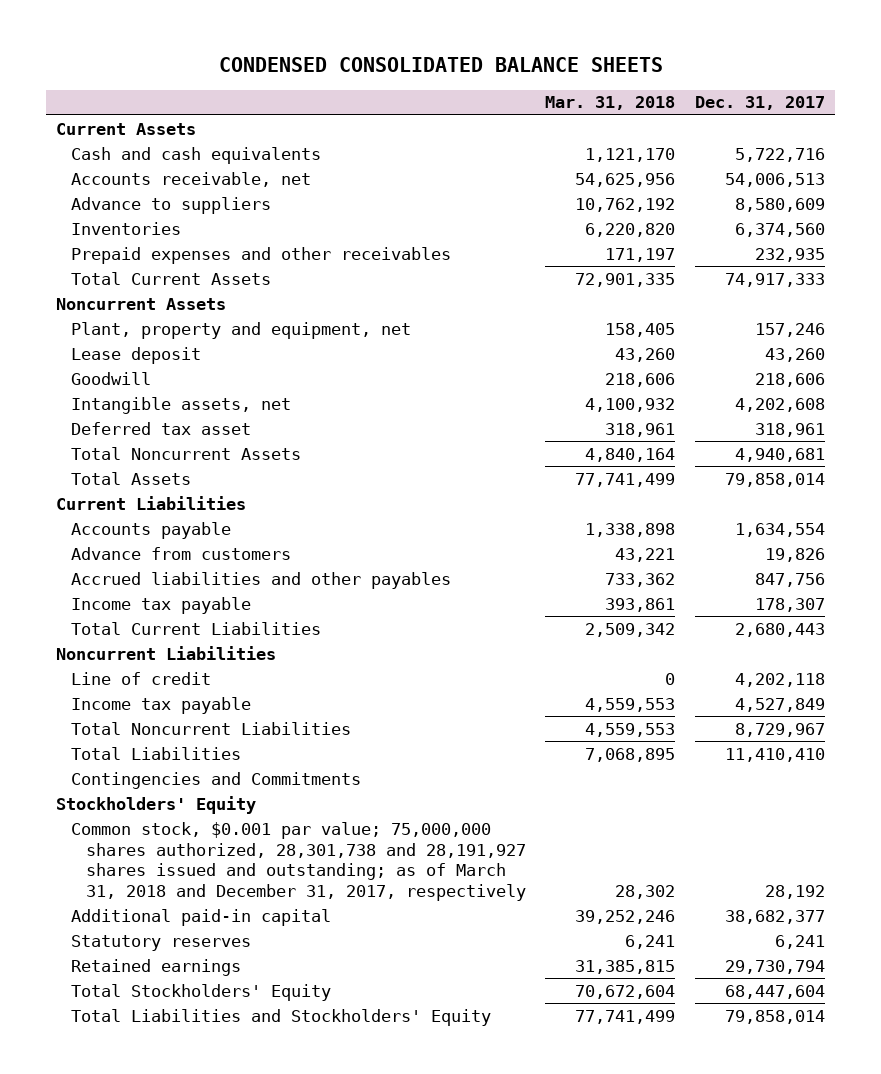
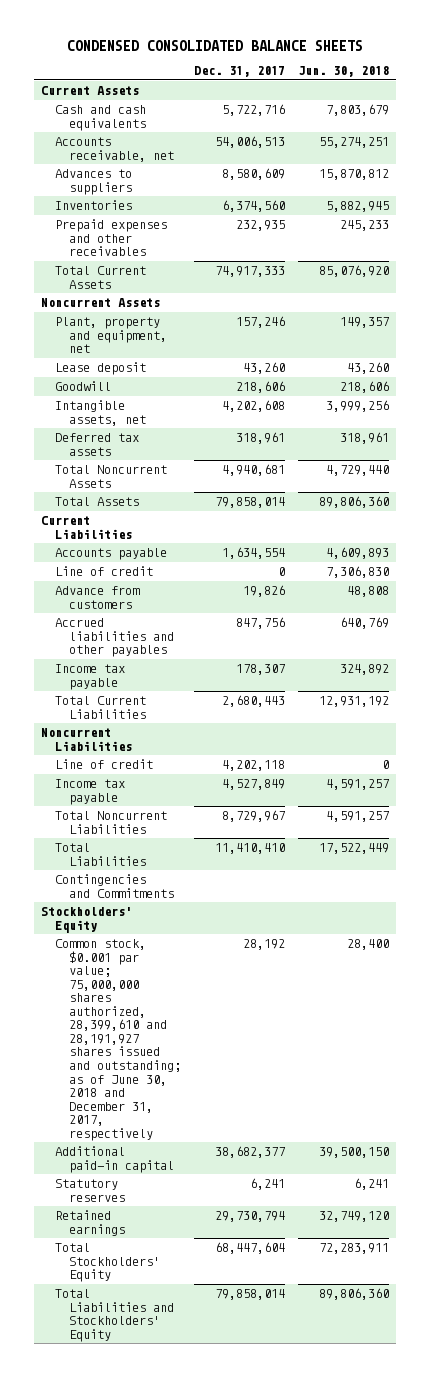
- | Mar. 31, 2018 | Dec. 31, 2017
+ | Dec. 31, 2017 | Jun. 30, 2018
- Advance to suppliers | 10,762,192 | 8,580,609
+ Advances to suppliers | 8,580,609 | 15,870,812
- Deferred tax asset | 318,961 | 318,961
+ Deferred tax assets | 318,961 | 318,961
+ Line of credit | 0 | 7,306,830
- Common stock, $0.001 par value; 75,000,000 shares authorized, 28,301,738 and 28,191,927 shares issued and outstanding; as of March 31, 2018 and December 31, 2017, respectively | 28,302 | 28,192
+ Common stock, $0.001 par value; 75,000,000 shares authorized, 28,399,610 and 28,191,927 shares issued and outstanding; as of June 30, 2018 and December 31, 2017, respectively | 28,192 | 28,400

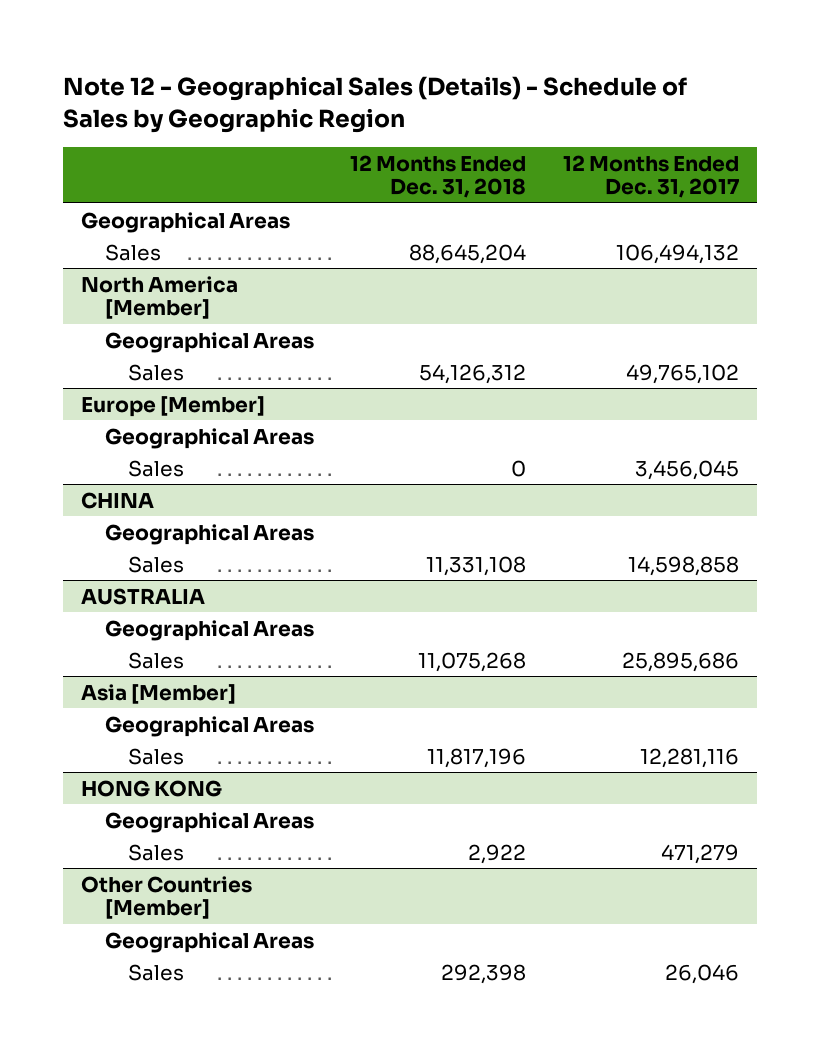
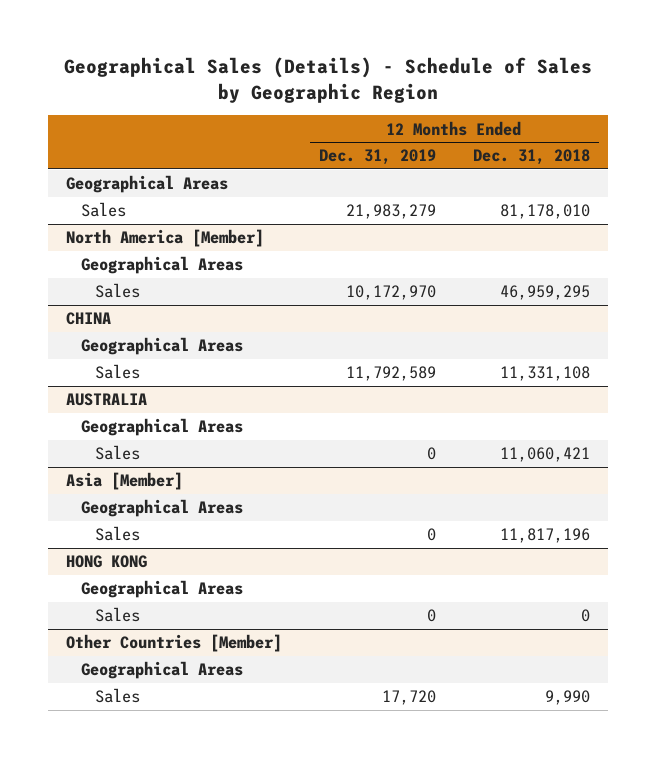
- Note 12 - Geographical Sales (Details) - Schedule of Sales by Geographic Region
+ Geographical Sales (Details) - Schedule of Sales by Geographic Region
- | 12 Months Ended Dec. 31, 2018 | 12 Months Ended Dec. 31, 2017
+ | 12 Months Ended Dec. 31, 2019 | 12 Months Ended Dec. 31, 2018
- Sales | 88,645,204 | 106,494,132
+ Sales | 21,983,279 | 81,178,010
@ North America [Member]
- Sales | 54,126,312 | 49,765,102
- Europe [Member]
- Geographical Areas
- Sales | 0 | 3,456,045
@ North America [Member]
+ Sales | 10,172,970 | 46,959,295
@ AUSTRALIA
- Sales | 11,075,268 | 25,895,686
+ Sales | 0 | 11,060,421
@ HONG KONG
- Sales | 2,922 | 471,279
+ Sales | 0 | 0
@ Other Countries [Member]
- Sales | 292,398 | 26,046
+ Sales | 17,720 | 9,990

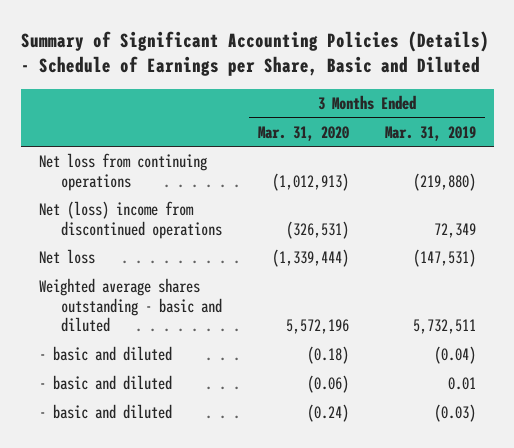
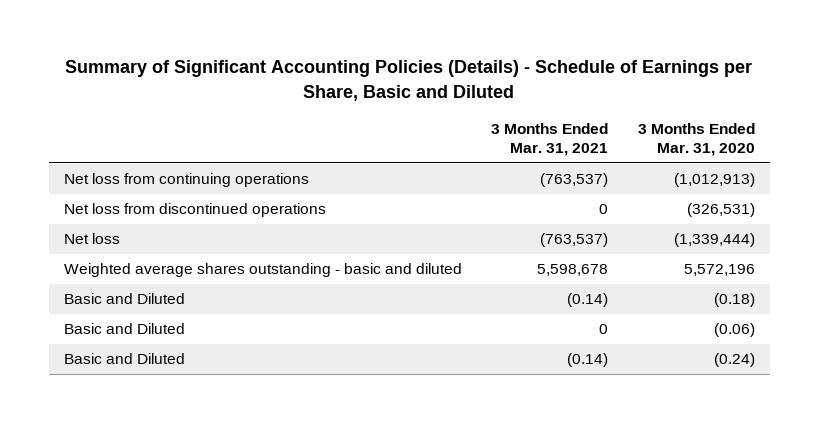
- | 3 Months Ended Mar. 31, 2020 | 3 Months Ended Mar. 31, 2019
+ | 3 Months Ended Mar. 31, 2021 | 3 Months Ended Mar. 31, 2020
- Net (loss) income from discontinued operations | (326,531) | 72,349
+ Net loss from discontinued operations | 0 | (326,531)
- - basic and diluted | (0.18) | (0.04)
- - basic and diluted | (0.06) | 0.01
- - basic and diluted | (0.24) | (0.03)
+ Basic and Diluted | (0.14) | (0.18)
+ Basic and Diluted | 0 | (0.06)
+ Basic and Diluted | (0.14) | (0.24)

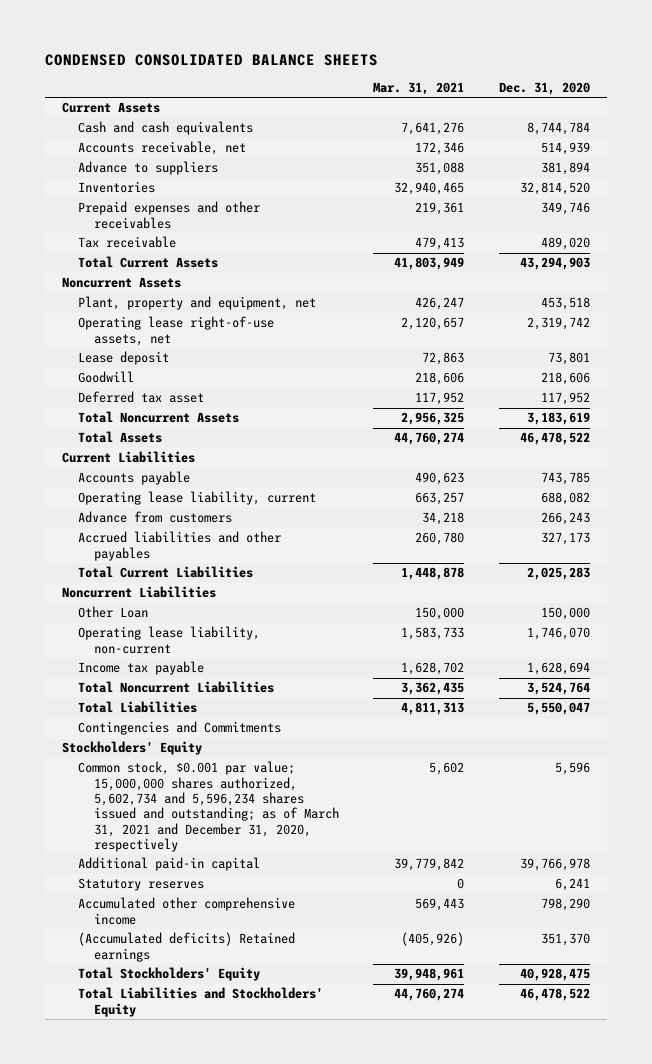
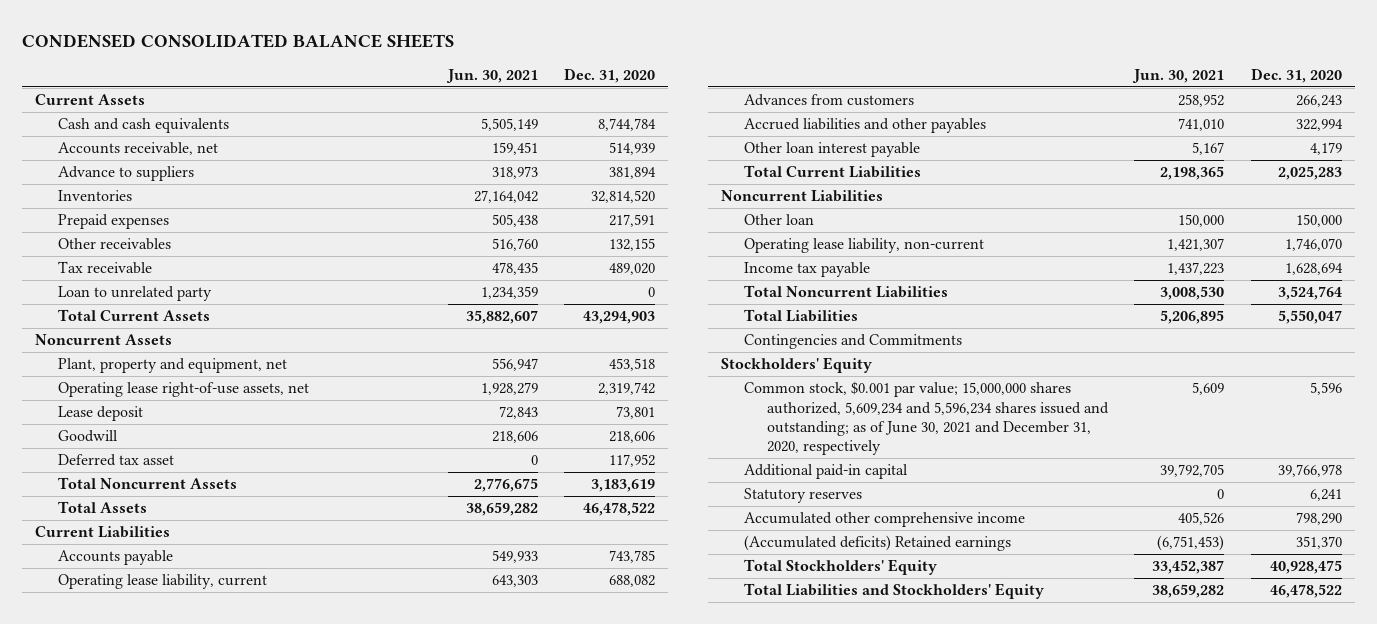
- | Mar. 31, 2021 | Dec. 31, 2020
+ | Jun. 30, 2021 | Dec. 31, 2020
- Prepaid expenses and other receivables | 219,361 | 349,746
+ Prepaid expenses | 505,438 | 217,591
+ Other receivables | 516,760 | 132,155
+ Loan to unrelated party | 1,234,359 | 0
- Advance from customers | 34,218 | 266,243
- Accrued liabilities and other payables | 260,780 | 327,173
+ Advances from customers | 258,952 | 266,243
+ Accrued liabilities and other payables | 741,010 | 322,994
+ Other loan interest payable | 5,167 | 4,179
- Other Loan | 150,000 | 150,000
+ Other loan | 150,000 | 150,000
- Common stock, $0.001 par value; 15,000,000 shares authorized, 5,602,734 and 5,596,234 shares issued and outstanding; as of March 31, 2021 and December 31, 2020, respectively | 5,602 | 5,596
+ Common stock, $0.001 par value; 15,000,000 shares authorized, 5,609,234 and 5,596,234 shares issued and outstanding; as of June 30, 2021 and December 31, 2020, respectively | 5,609 | 5,596

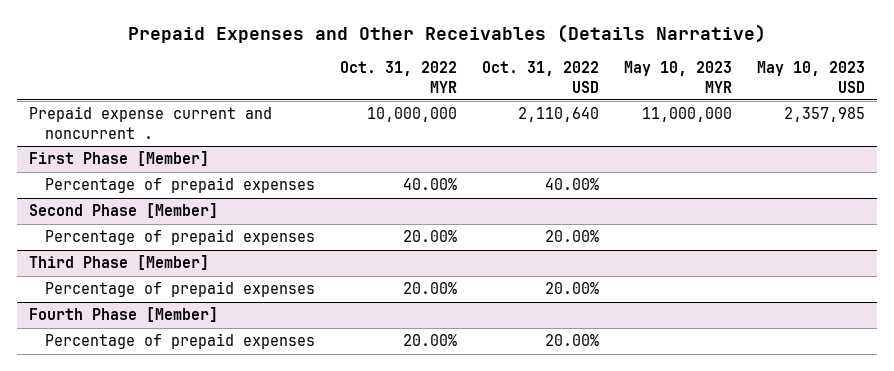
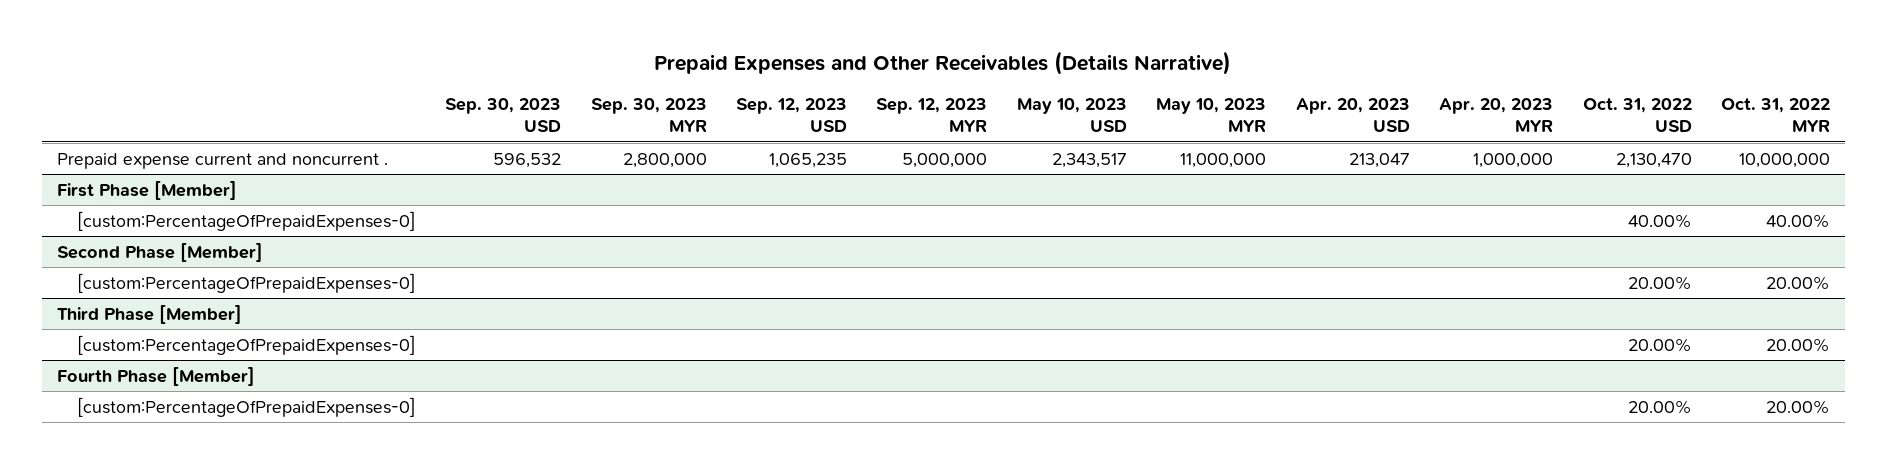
- | Oct. 31, 2022 MYR | Oct. 31, 2022 USD | May 10, 2023 MYR | May 10, 2023 USD
+ | Sep. 30, 2023 USD | Sep. 30, 2023 MYR | Sep. 12, 2023 USD | Sep. 12, 2023 MYR | May 10, 2023 USD | May 10, 2023 MYR | Apr. 20, 2023 USD | Apr. 20, 2023 MYR | Oct. 31, 2022 USD | Oct. 31, 2022 MYR
- Prepaid expense current and noncurrent . | 10,000,000 | 2,110,640 | 11,000,000 | 2,357,985
+ Prepaid expense current and noncurrent . | 596,532 | 2,800,000 | 1,065,235 | 5,000,000 | 2,343,517 | 11,000,000 | 213,047 | 1,000,000 | 2,130,470 | 10,000,000
@ First Phase [Member]
- Percentage of prepaid expenses | 40.00% | 40.00% | |
+ [custom:PercentageOfPrepaidExpenses-0] | | | | | | | | | 40.00% | 40.00%
@ Second Phase [Member]
- Percentage of prepaid expenses | 20.00% | 20.00% | |
+ [custom:PercentageOfPrepaidExpenses-0] | | | | | | | | | 20.00% | 20.00%
@ Third Phase [Member]
- Percentage of prepaid expenses | 20.00% | 20.00% | |
+ [custom:PercentageOfPrepaidExpenses-0] | | | | | | | | | 20.00% | 20.00%
@ Fourth Phase [Member]
- Percentage of prepaid expenses | 20.00% | 20.00% | |
+ [custom:PercentageOfPrepaidExpenses-0] | | | | | | | | | 20.00% | 20.00%

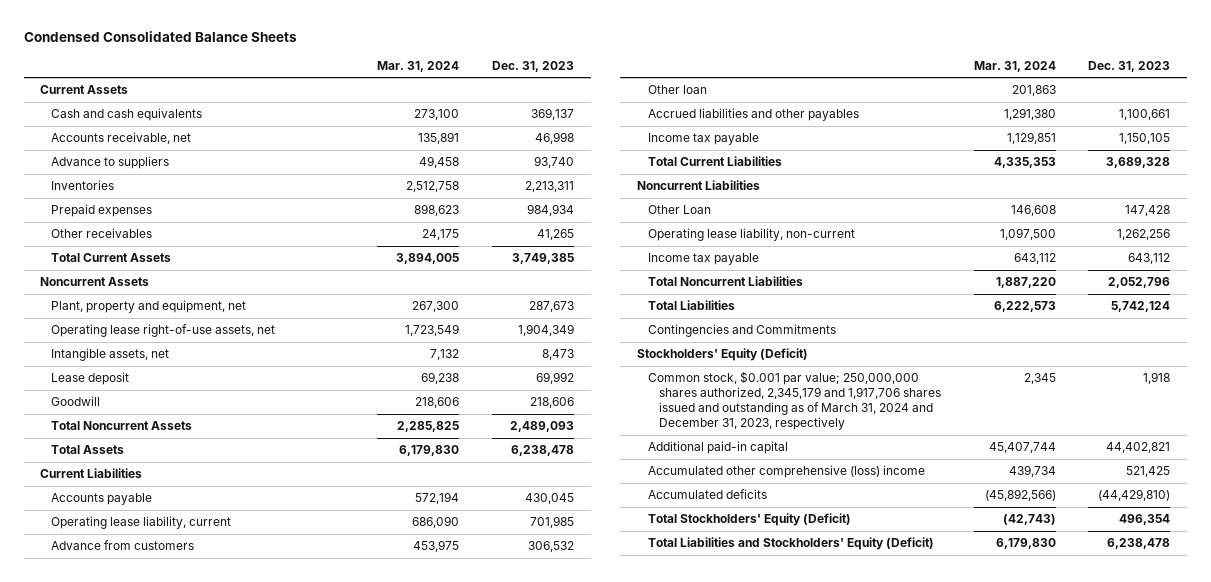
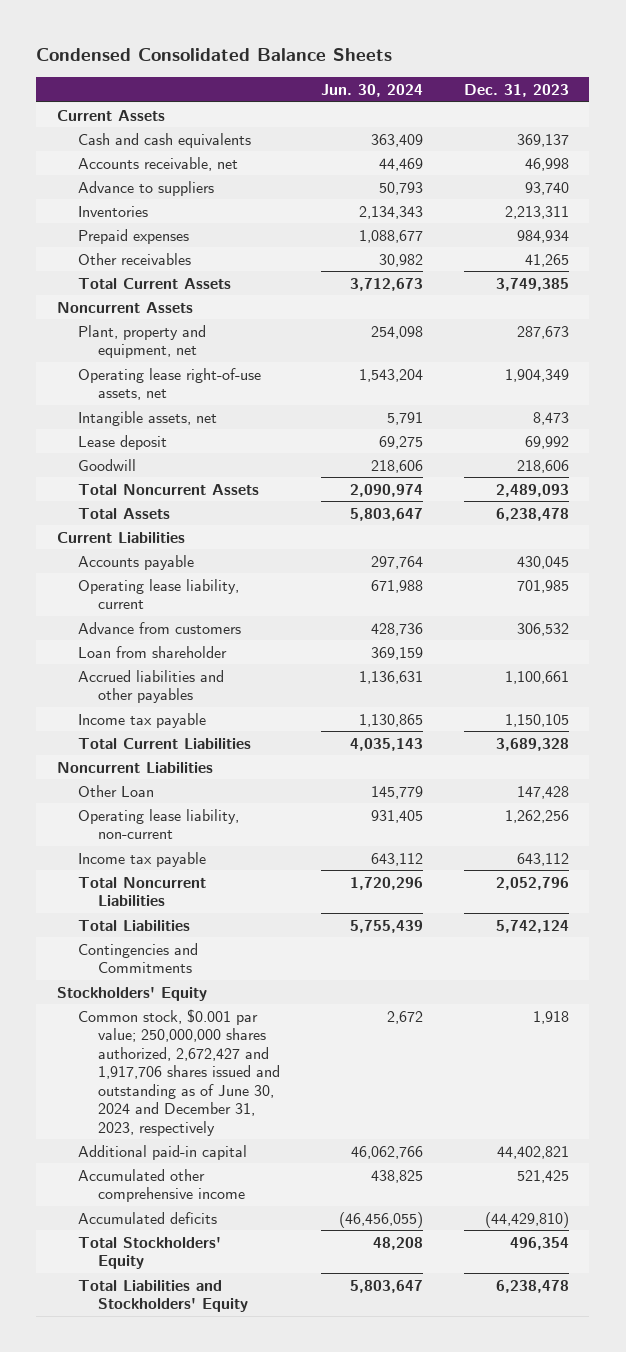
- | Mar. 31, 2024 | Dec. 31, 2023
+ | Jun. 30, 2024 | Dec. 31, 2023
- Other loan | 201,863 |
+ Loan from shareholder | 369,159 |
- Stockholders' Equity (Deficit)
- Common stock, $0.001 par value; 250,000,000 shares authorized, 2,345,179 and 1,917,706 shares issued and outstanding as of March 31, 2024 and December 31, 2023, respectively | 2,345 | 1,918
+ Stockholders' Equity
+ Common stock, $0.001 par value; 250,000,000 shares authorized, 2,672,427 and 1,917,706 shares issued and outstanding as of June 30, 2024 and December 31, 2023, respectively | 2,672 | 1,918
- Accumulated other comprehensive (loss) income | 439,734 | 521,425
+ Accumulated other comprehensive income | 438,825 | 521,425
- Total Stockholders' Equity (Deficit) | (42,743) | 496,354
- Total Liabilities and Stockholders' Equity (Deficit) | 6,179,830 | 6,238,478
+ Total Stockholders' Equity | 48,208 | 496,354
+ Total Liabilities and Stockholders' Equity | 5,803,647 | 6,238,478

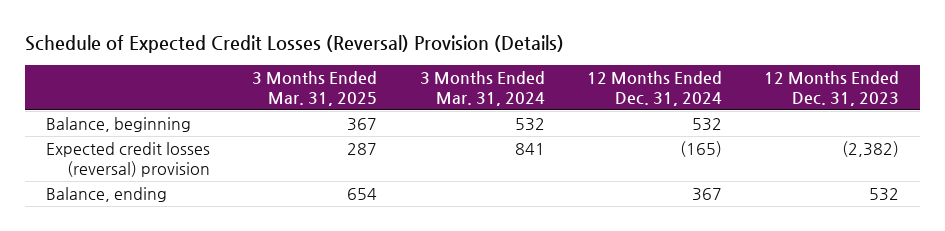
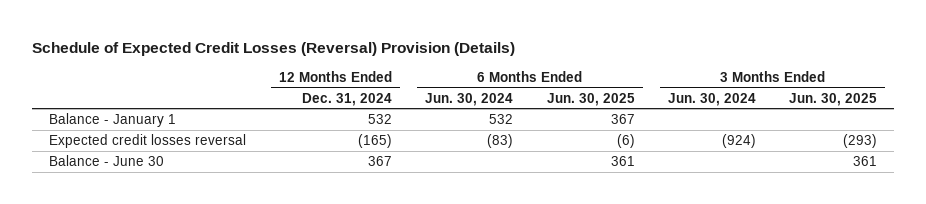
- | 3 Months Ended Mar. 31, 2025 | 3 Months Ended Mar. 31, 2024 | 12 Months Ended Dec. 31, 2024 | 12 Months Ended Dec. 31, 2023
+ | 12 Months Ended Dec. 31, 2024 | 6 Months Ended Jun. 30, 2024 | 6 Months Ended Jun. 30, 2025 | 3 Months Ended Jun. 30, 2024 | 3 Months Ended Jun. 30, 2025
- Balance, beginning | 367 | 532 | 532 |
- Expected credit losses (reversal) provision | 287 | 841 | (165) | (2,382)
- Balance, ending | 654 | | 367 | 532
+ Balance - January 1 | 532 | 532 | 367 | |
+ Expected credit losses reversal | (165) | (83) | (6) | (924) | (293)
+ Balance - June 30 | 367 | | 361 | | 361

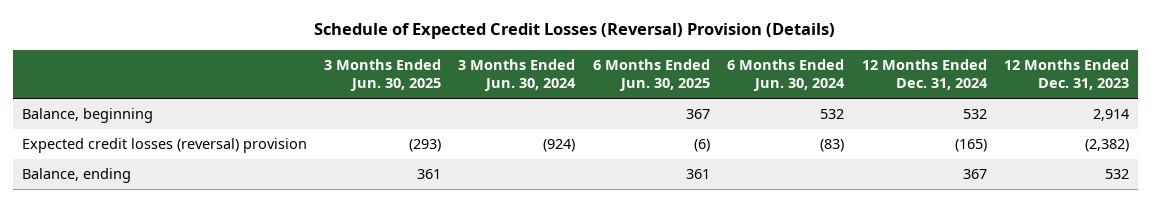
- | 12 Months Ended Dec. 31, 2024 | 6 Months Ended Jun. 30, 2024 | 6 Months Ended Jun. 30, 2025 | 3 Months Ended Jun. 30, 2024 | 3 Months Ended Jun. 30, 2025
+ | 3 Months Ended Jun. 30, 2025 | 3 Months Ended Jun. 30, 2024 | 6 Months Ended Jun. 30, 2025 | 6 Months Ended Jun. 30, 2024 | 12 Months Ended Dec. 31, 2024 | 12 Months Ended Dec. 31, 2023
- Balance - January 1 | 532 | 532 | 367 | |
- Expected credit losses reversal | (165) | (83) | (6) | (924) | (293)
- Balance - June 30 | 367 | | 361 | | 361
+ Balance, beginning | | | 367 | 532 | 532 | 2,914
+ Expected credit losses (reversal) provision | (293) | (924) | (6) | (83) | (165) | (2,382)
+ Balance, ending | 361 | | 361 | | 367 | 532

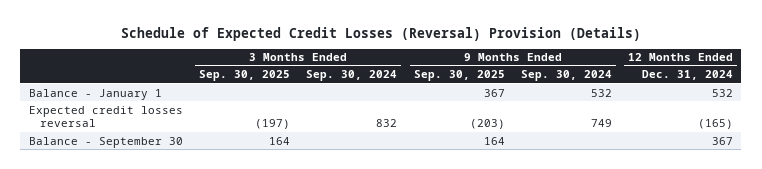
- | 3 Months Ended Jun. 30, 2025 | 3 Months Ended Jun. 30, 2024 | 6 Months Ended Jun. 30, 2025 | 6 Months Ended Jun. 30, 2024 | 12 Months Ended Dec. 31, 2024 | 12 Months Ended Dec. 31, 2023
+ | 3 Months Ended Sep. 30, 2025 | 3 Months Ended Sep. 30, 2024 | 9 Months Ended Sep. 30, 2025 | 9 Months Ended Sep. 30, 2024 | 12 Months Ended Dec. 31, 2024
- Balance, beginning | | | 367 | 532 | 532 | 2,914
- Expected credit losses (reversal) provision | (293) | (924) | (6) | (83) | (165) | (2,382)
- Balance, ending | 361 | | 361 | | 367 | 532
+ Balance - January 1 | | | 367 | 532 | 532
+ Expected credit losses reversal | (197) | 832 | (203) | 749 | (165)
+ Balance - September 30 | 164 | | 164 | | 367

